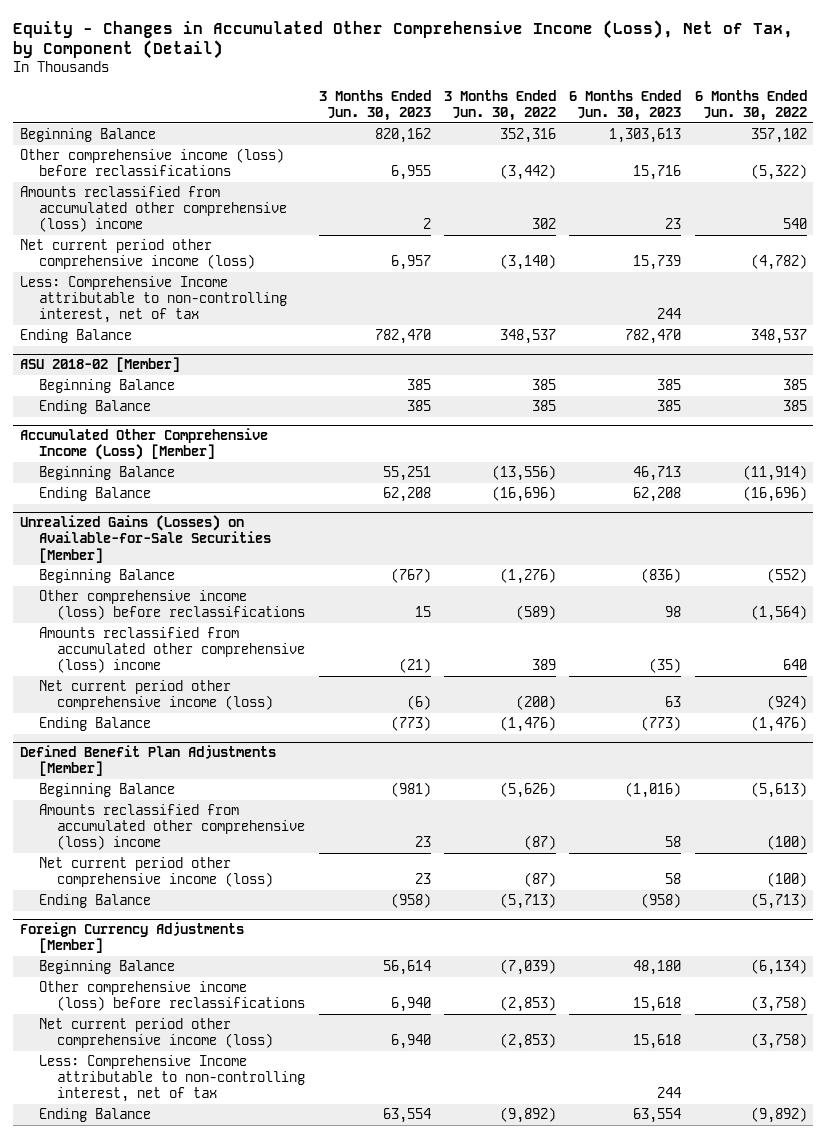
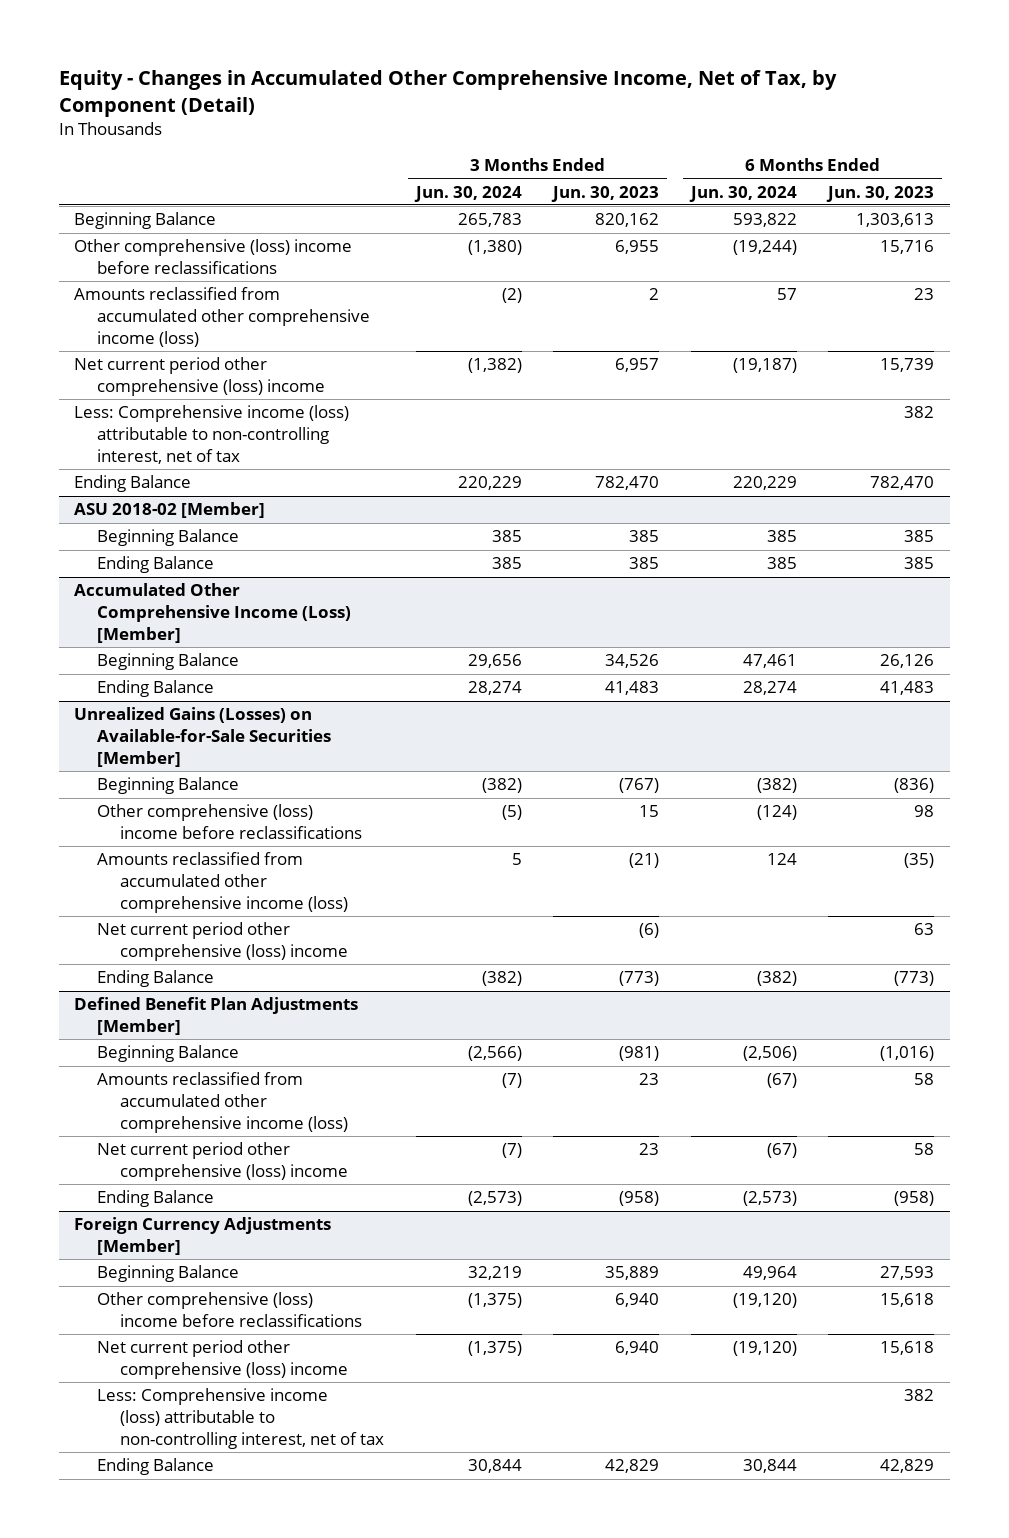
- Equity - Changes in Accumulated Other Comprehensive Income (Loss), Net of Tax, by Component (Detail)
+ Equity - Changes in Accumulated Other Comprehensive Income, Net of Tax, by Component (Detail)
- | 3 Months Ended Jun. 30, 2023 | 3 Months Ended Jun. 30, 2022 | 6 Months Ended Jun. 30, 2023 | 6 Months Ended Jun. 30, 2022
+ | 3 Months Ended Jun. 30, 2024 | 3 Months Ended Jun. 30, 2023 | 6 Months Ended Jun. 30, 2024 | 6 Months Ended Jun. 30, 2023
- Other comprehensive income (loss) before reclassifications | 6,955 | (3,442) | 15,716 | (5,322)
- Amounts reclassified from accumulated other comprehensive (loss) income | 2 | 302 | 23 | 540
- Net current period other comprehensive income (loss) | 6,957 | (3,140) | 15,739 | (4,782)
- Less: Comprehensive Income attributable to non-controlling interest, net of tax | | | 244 |
+ Other comprehensive (loss) income before reclassifications | (1,380) | 6,955 | (19,244) | 15,716
+ Amounts reclassified from accumulated other comprehensive income (loss) | (2) | 2 | 57 | 23
+ Net current period other comprehensive (loss) income | (1,382) | 6,957 | (19,187) | 15,739
+ Less: Comprehensive income (loss) attributable to non-controlling interest, net of tax | | | | 382
@ Accumulated Other Comprehensive Income (Loss) [Member]
- Beginning Balance | 55,251 | (13,556) | 46,713 | (11,914)
- Ending Balance | 62,208 | (16,696) | 62,208 | (16,696)
+ Beginning Balance | 29,656 | 34,526 | 47,461 | 26,126
+ Ending Balance | 28,274 | 41,483 | 28,274 | 41,483
@ Unrealized Gains (Losses) on Available-for-Sale Securities [Member]
- Other comprehensive income (loss) before reclassifications | 15 | (589) | 98 | (1,564)
- Amounts reclassified from accumulated other comprehensive (loss) income | (21) | 389 | (35) | 640
- Net current period other comprehensive income (loss) | (6) | (200) | 63 | (924)
+ Other comprehensive (loss) income before reclassifications | (5) | 15 | (124) | 98
+ Amounts reclassified from accumulated other comprehensive income (loss) | 5 | (21) | 124 | (35)
+ Net current period other comprehensive (loss) income | | (6) | | 63
@ Defined Benefit Plan Adjustments [Member]
- Amounts reclassified from accumulated other comprehensive (loss) income | 23 | (87) | 58 | (100)
- Net current period other comprehensive income (loss) | 23 | (87) | 58 | (100)
+ Amounts reclassified from accumulated other comprehensive income (loss) | (7) | 23 | (67) | 58
+ Net current period other comprehensive (loss) income | (7) | 23 | (67) | 58
@ Foreign Currency Adjustments [Member]
- Beginning Balance | 56,614 | (7,039) | 48,180 | (6,134)
- Other comprehensive income (loss) before reclassifications | 6,940 | (2,853) | 15,618 | (3,758)
- Net current period other comprehensive income (loss) | 6,940 | (2,853) | 15,618 | (3,758)
- Less: Comprehensive Income attributable to non-controlling interest, net of tax | | | 244 |
- Ending Balance | 63,554 | (9,892) | 63,554 | (9,892)
+ Beginning Balance | 32,219 | 35,889 | 49,964 | 27,593
+ Other comprehensive (loss) income before reclassifications | (1,375) | 6,940 | (19,120) | 15,618
+ Net current period other comprehensive (loss) income | (1,375) | 6,940 | (19,120) | 15,618
+ Less: Comprehensive income (loss) attributable to non-controlling interest, net of tax | | | | 382
+ Ending Balance | 30,844 | 42,829 | 30,844 | 42,829

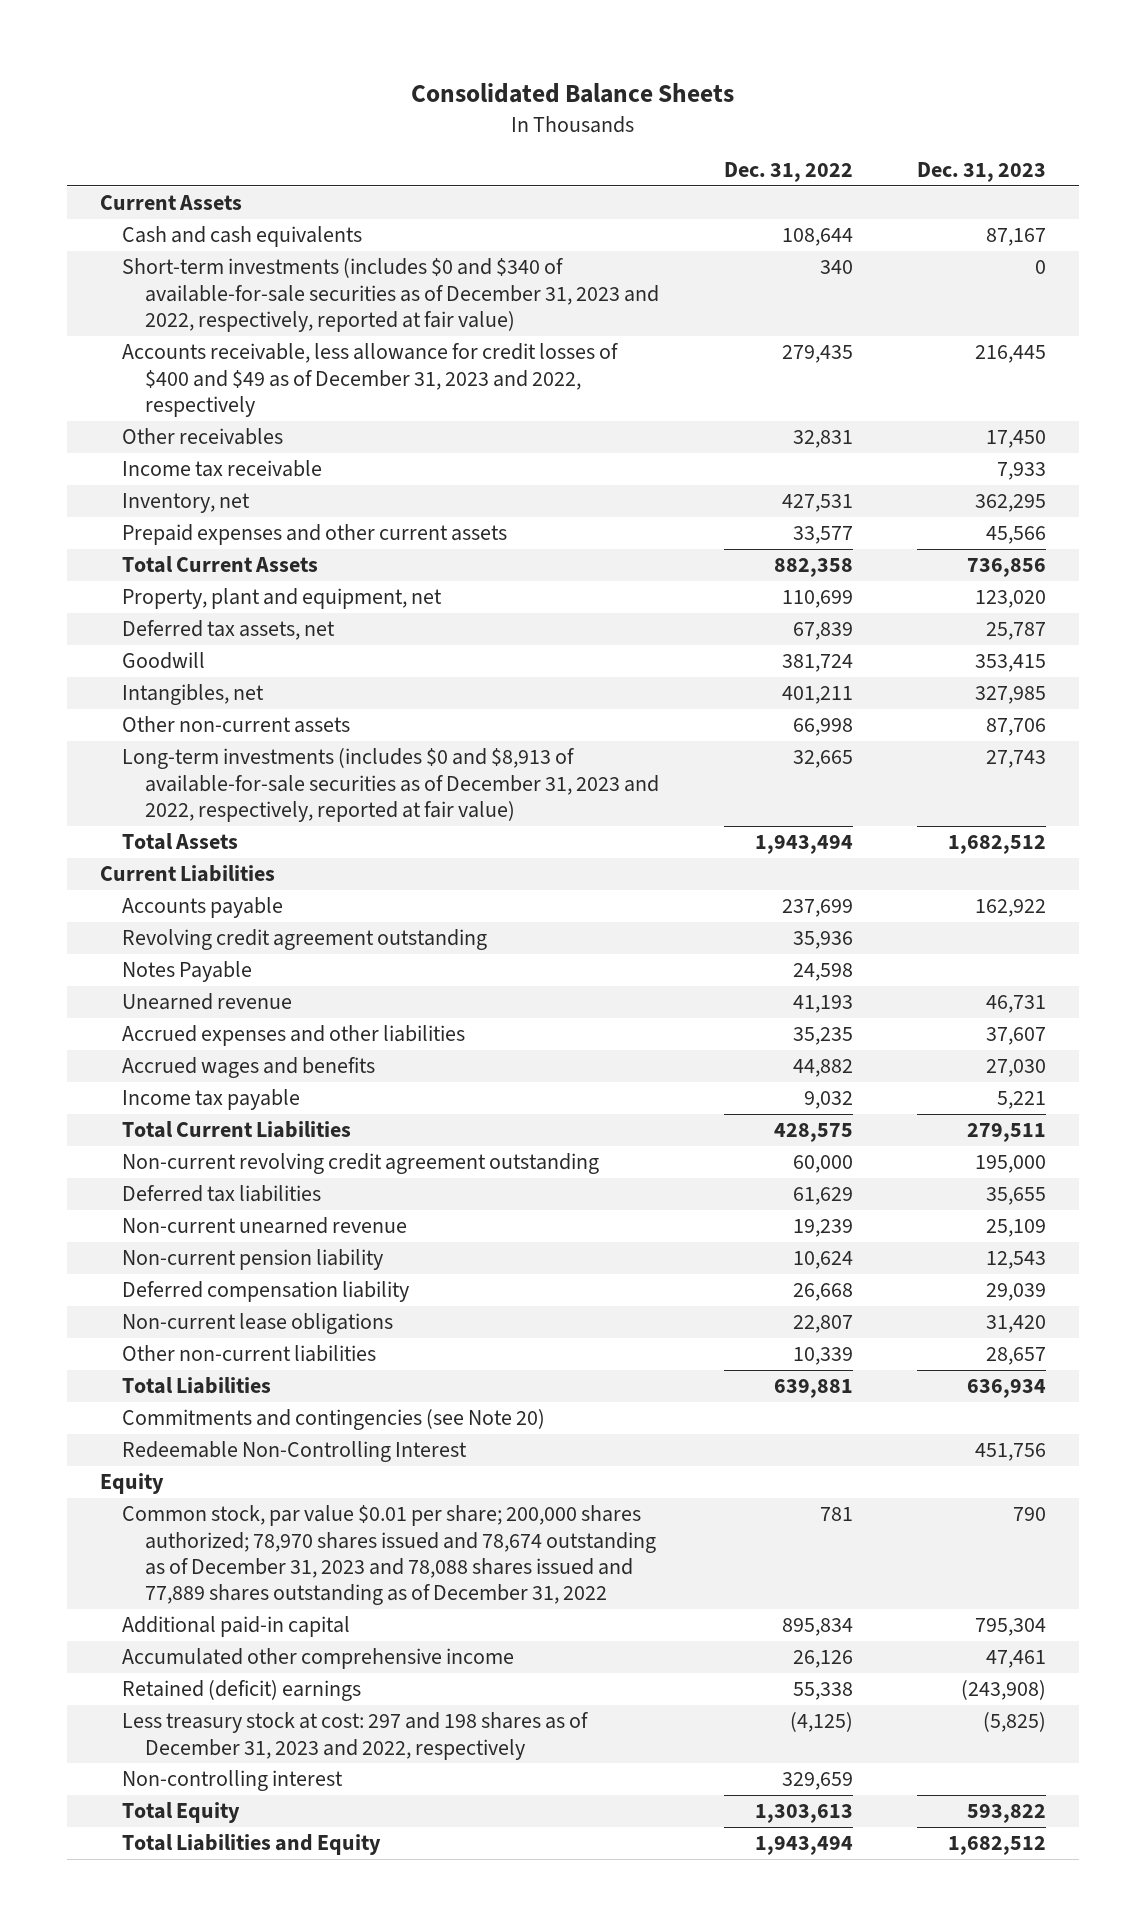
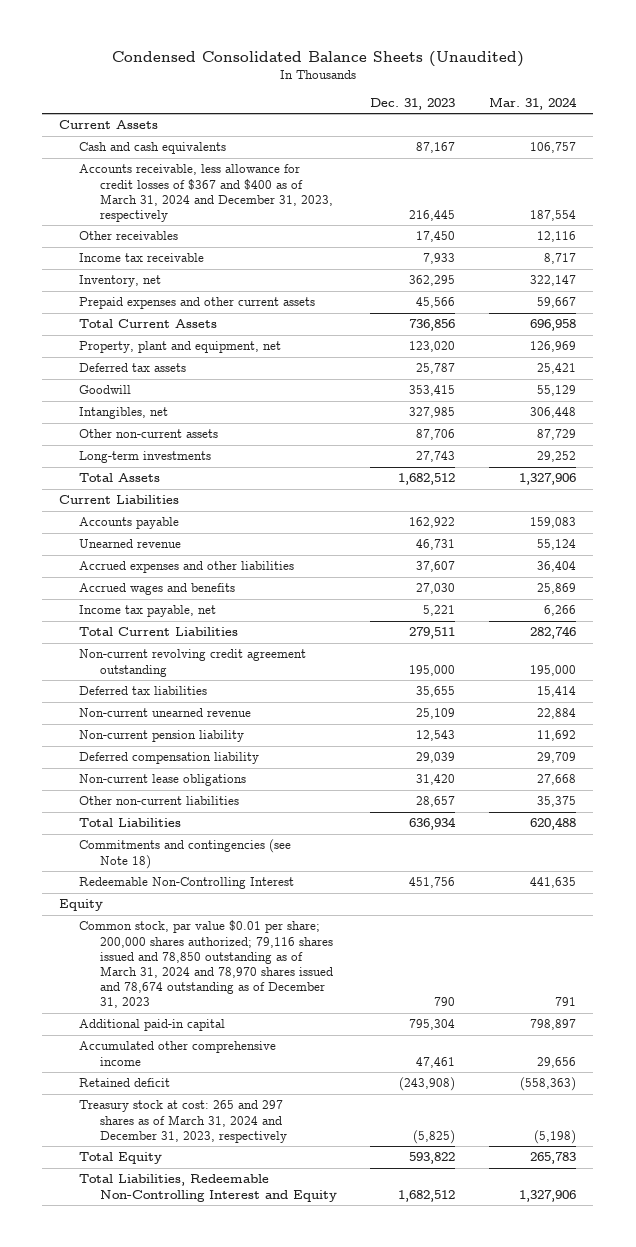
- Consolidated Balance Sheets
+ Condensed Consolidated Balance Sheets (Unaudited)
- | Dec. 31, 2022 | Dec. 31, 2023
+ | Dec. 31, 2023 | Mar. 31, 2024
- Short-term investments (includes $0 and $340 of available-for-sale securities as of December 31, 2023 and 2022, respectively, reported at fair value) | 340 | 0
- Accounts receivable, less allowance for credit losses of $400 and $49 as of December 31, 2023 and 2022, respectively | 279,435 | 216,445
+ Accounts receivable, less allowance for credit losses of $367 and $400 as of March 31, 2024 and December 31, 2023, respectively | 216,445 | 187,554
- Deferred tax assets, net | 67,839 | 25,787
+ Deferred tax assets | 25,787 | 25,421
- Long-term investments (includes $0 and $8,913 of available-for-sale securities as of December 31, 2023 and 2022, respectively, reported at fair value) | 32,665 | 27,743
+ Long-term investments | 27,743 | 29,252
- Revolving credit agreement outstanding | 35,936 |
- Notes Payable | 24,598 |
- Income tax payable | 9,032 | 5,221
+ Income tax payable, net | 5,221 | 6,266
- Commitments and contingencies (see Note 20)
+ Commitments and contingencies (see Note 18)
- Common stock, par value $0.01 per share; 200,000 shares authorized; 78,970 shares issued and 78,674 outstanding as of December 31, 2023 and 78,088 shares issued and 77,889 shares outstanding as of December 31, 2022 | 781 | 790
+ Common stock, par value $0.01 per share; 200,000 shares authorized; 79,116 shares issued and 78,850 outstanding as of March 31, 2024 and 78,970 shares issued and 78,674 outstanding as of December 31, 2023 | 790 | 791
- Retained (deficit) earnings | 55,338 | (243,908)
- Less treasury stock at cost: 297 and 198 shares as of December 31, 2023 and 2022, respectively | (4,125) | (5,825)
- Non-controlling interest | 329,659 |
+ Retained deficit | (243,908) | (558,363)
+ Treasury stock at cost: 265 and 297 shares as of March 31, 2024 and December 31, 2023, respectively | (5,825) | (5,198)
- Total Liabilities and Equity | 1,943,494 | 1,682,512
+ Total Liabilities, Redeemable Non-Controlling Interest and Equity | 1,682,512 | 1,327,906

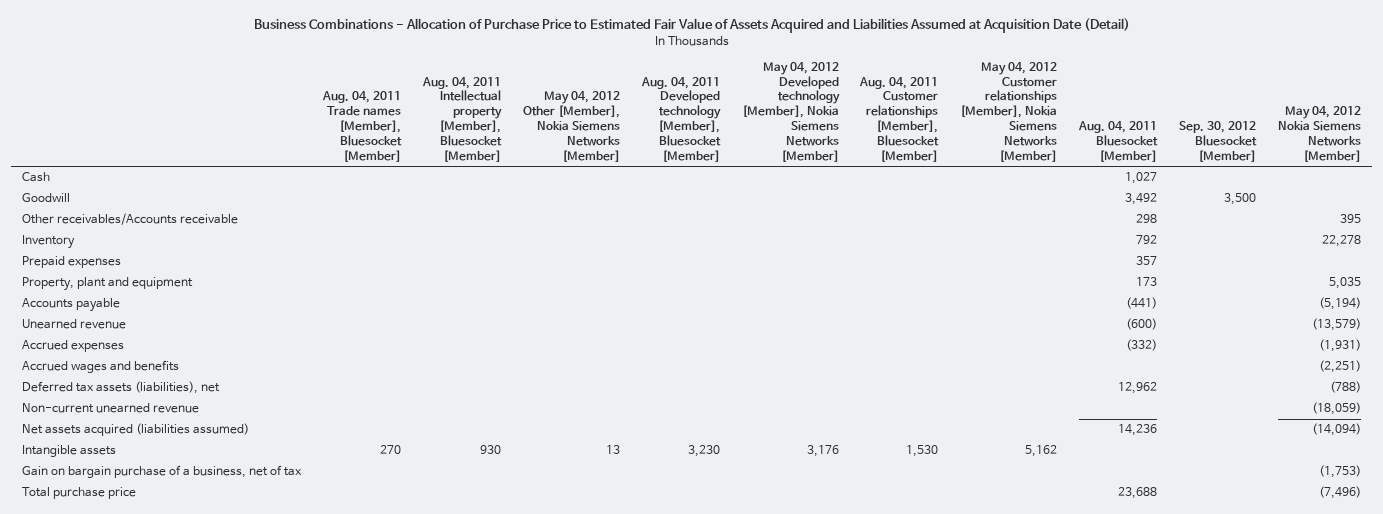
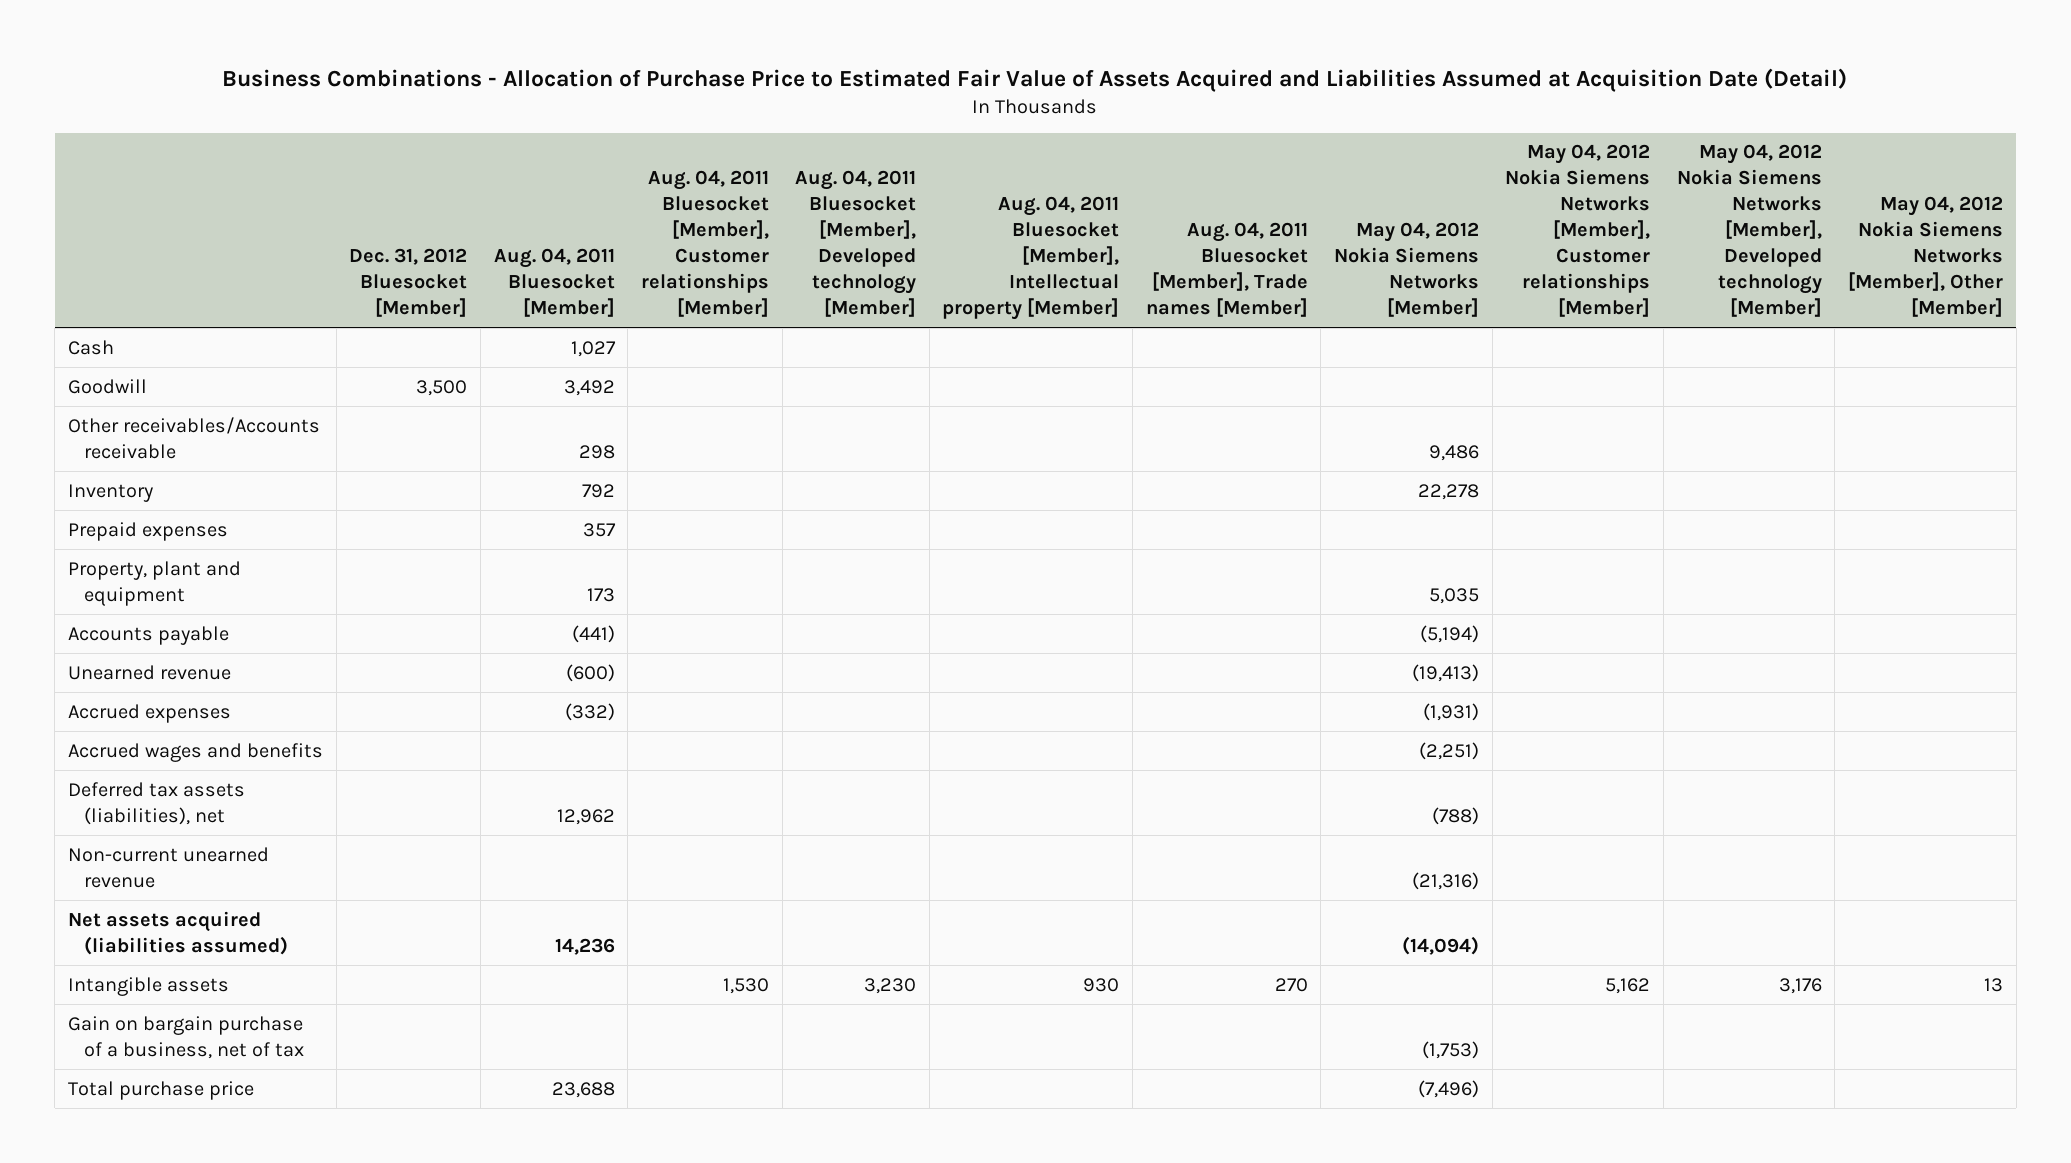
- | Aug. 04, 2011 Trade names [Member], Bluesocket [Member] | Aug. 04, 2011 Intellectual property [Member], Bluesocket [Member] | May 04, 2012 Other [Member], Nokia Siemens Networks [Member] | Aug. 04, 2011 Developed technology [Member], Bluesocket [Member] | May 04, 2012 Developed technology [Member], Nokia Siemens Networks [Member] | Aug. 04, 2011 Customer relationships [Member], Bluesocket [Member] | May 04, 2012 Customer relationships [Member], Nokia Siemens Networks [Member] | Aug. 04, 2011 Bluesocket [Member] | Sep. 30, 2012 Bluesocket [Member] | May 04, 2012 Nokia Siemens Networks [Member]
+ | Dec. 31, 2012 Bluesocket [Member] | Aug. 04, 2011 Bluesocket [Member] | Aug. 04, 2011 Bluesocket [Member], Customer relationships [Member] | Aug. 04, 2011 Bluesocket [Member], Developed technology [Member] | Aug. 04, 2011 Bluesocket [Member], Intellectual property [Member] | Aug. 04, 2011 Bluesocket [Member], Trade names [Member] | May 04, 2012 Nokia Siemens Networks [Member] | May 04, 2012 Nokia Siemens Networks [Member], Customer relationships [Member] | May 04, 2012 Nokia Siemens Networks [Member], Developed technology [Member] | May 04, 2012 Nokia Siemens Networks [Member], Other [Member]
- Other receivables/Accounts receivable | | | | | | | | 298 | | 395
+ Other receivables/Accounts receivable | | 298 | | | | | 9,486 | | |
- Unearned revenue | | | | | | | | (600) | | (13,579)
+ Unearned revenue | | (600) | | | | | (19,413) | | |
- Non-current unearned revenue | | | | | | | | | | (18,059)
+ Non-current unearned revenue | | | | | | | (21,316) | | |

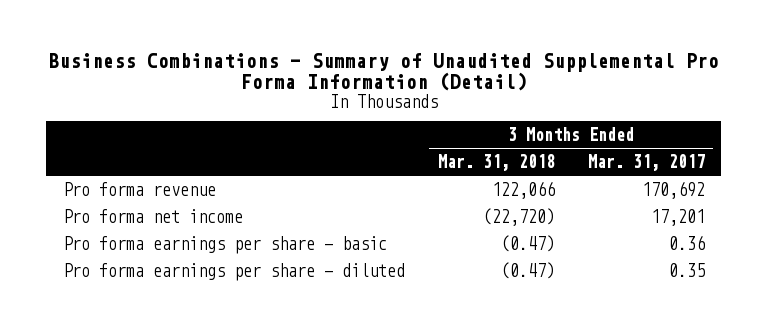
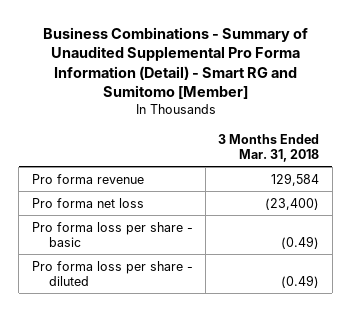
- Business Combinations - Summary of Unaudited Supplemental Pro Forma Information (Detail)
+ Business Combinations - Summary of Unaudited Supplemental Pro Forma Information (Detail) - Smart RG and Sumitomo [Member]
- | 3 Months Ended Mar. 31, 2018 | 3 Months Ended Mar. 31, 2017
+ | 3 Months Ended Mar. 31, 2018
- Pro forma revenue | 122,066 | 170,692
- Pro forma net income | (22,720) | 17,201
- Pro forma earnings per share - basic | (0.47) | 0.36
- Pro forma earnings per share - diluted | (0.47) | 0.35
+ Pro forma revenue | 129,584
+ Pro forma net loss | (23,400)
+ Pro forma loss per share - basic | (0.49)
+ Pro forma loss per share - diluted | (0.49)

